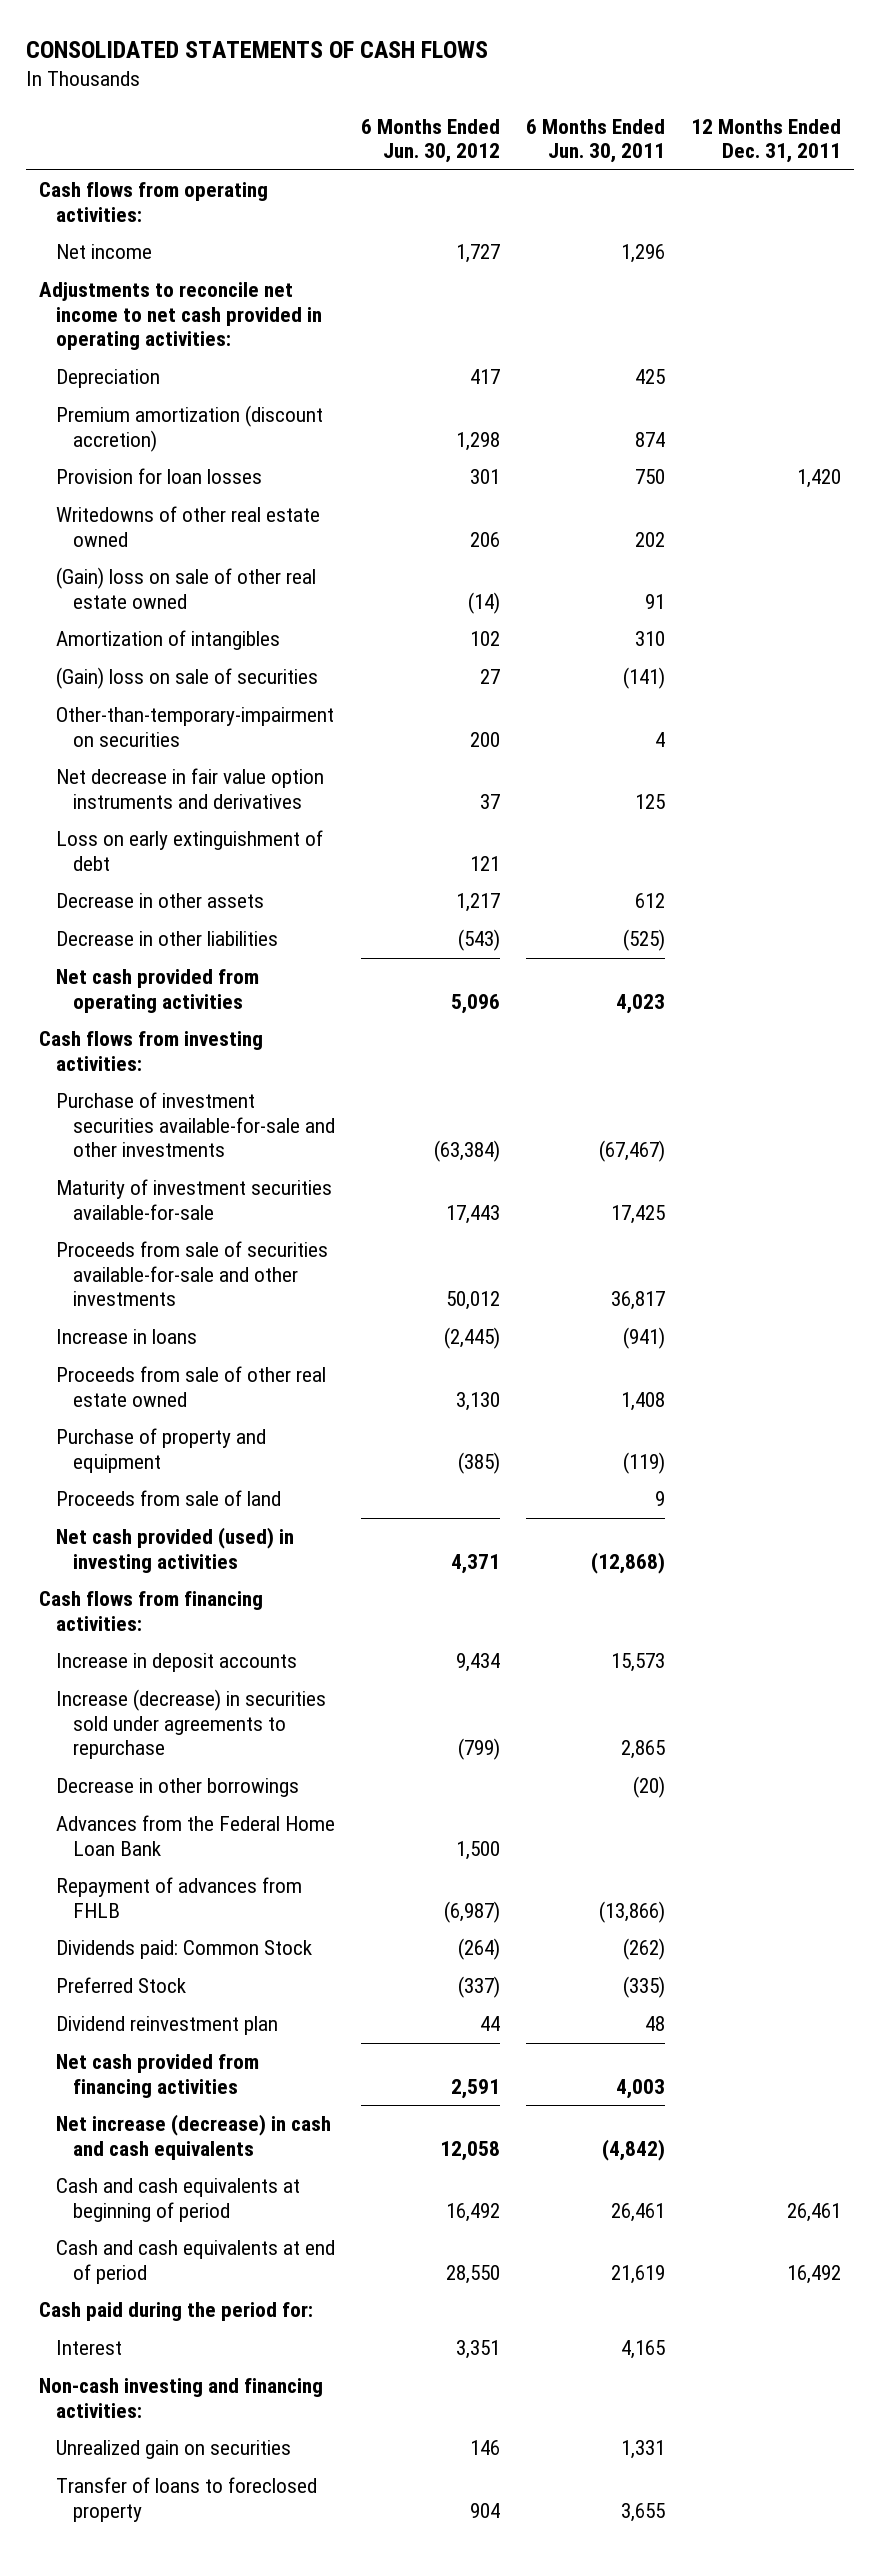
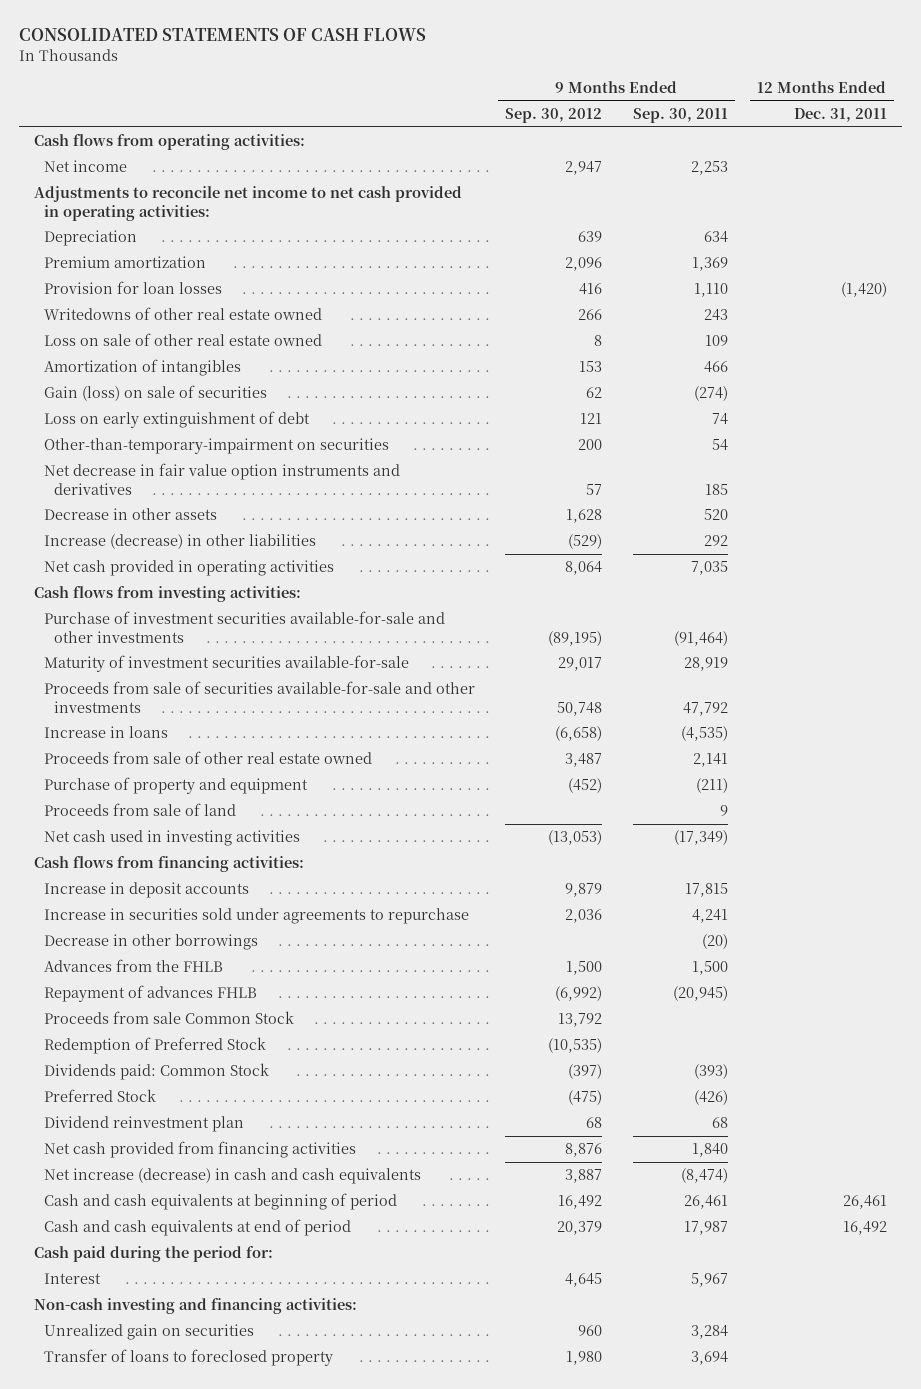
- | 6 Months Ended Jun. 30, 2012 | 6 Months Ended Jun. 30, 2011 | 12 Months Ended Dec. 31, 2011
+ | 9 Months Ended Sep. 30, 2012 | 9 Months Ended Sep. 30, 2011 | 12 Months Ended Dec. 31, 2011
- Premium amortization (discount accretion) | 1,298 | 874 |
- Provision for loan losses | 301 | 750 | 1,420
+ Premium amortization | 2,096 | 1,369 |
+ Provision for loan losses | 416 | 1,110 | (1,420)
- (Gain) loss on sale of other real estate owned | (14) | 91 |
+ Loss on sale of other real estate owned | 8 | 109 |
- (Gain) loss on sale of securities | 27 | (141) |
+ Gain (loss) on sale of securities | 62 | (274) |
moved up: Loss on early extinguishment of debt | 121 | 74 |
- Decrease in other liabilities | (543) | (525) |
- Net cash provided from operating activities | 5,096 | 4,023 |
+ Increase (decrease) in other liabilities | (529) | 292 |
+ Net cash provided in operating activities | 8,064 | 7,035 |
- Net cash provided (used) in investing activities | 4,371 | (12,868) |
+ Net cash used in investing activities | (13,053) | (17,349) |
- Increase (decrease) in securities sold under agreements to repurchase | (799) | 2,865 |
+ Increase in securities sold under agreements to repurchase | 2,036 | 4,241 |
- Advances from the Federal Home Loan Bank | 1,500 | |
- Repayment of advances from FHLB | (6,987) | (13,866) |
+ Advances from the FHLB | 1,500 | 1,500 |
+ Repayment of advances FHLB | (6,992) | (20,945) |
+ Proceeds from sale Common Stock | 13,792 | |
+ Redemption of Preferred Stock | (10,535) | |

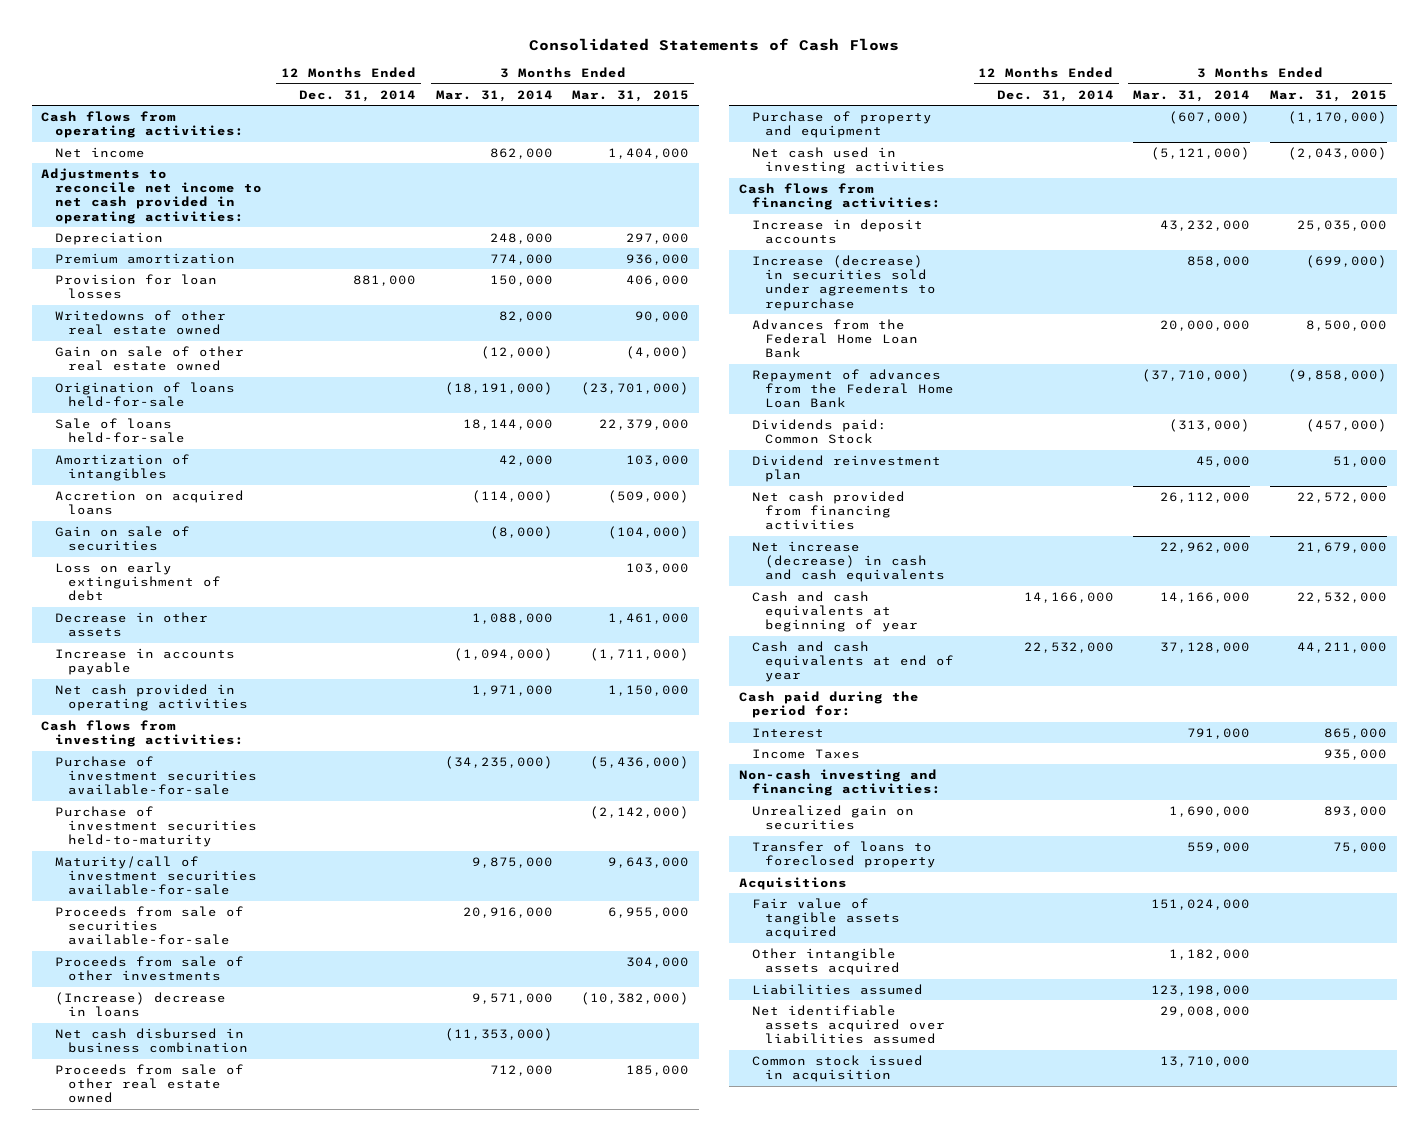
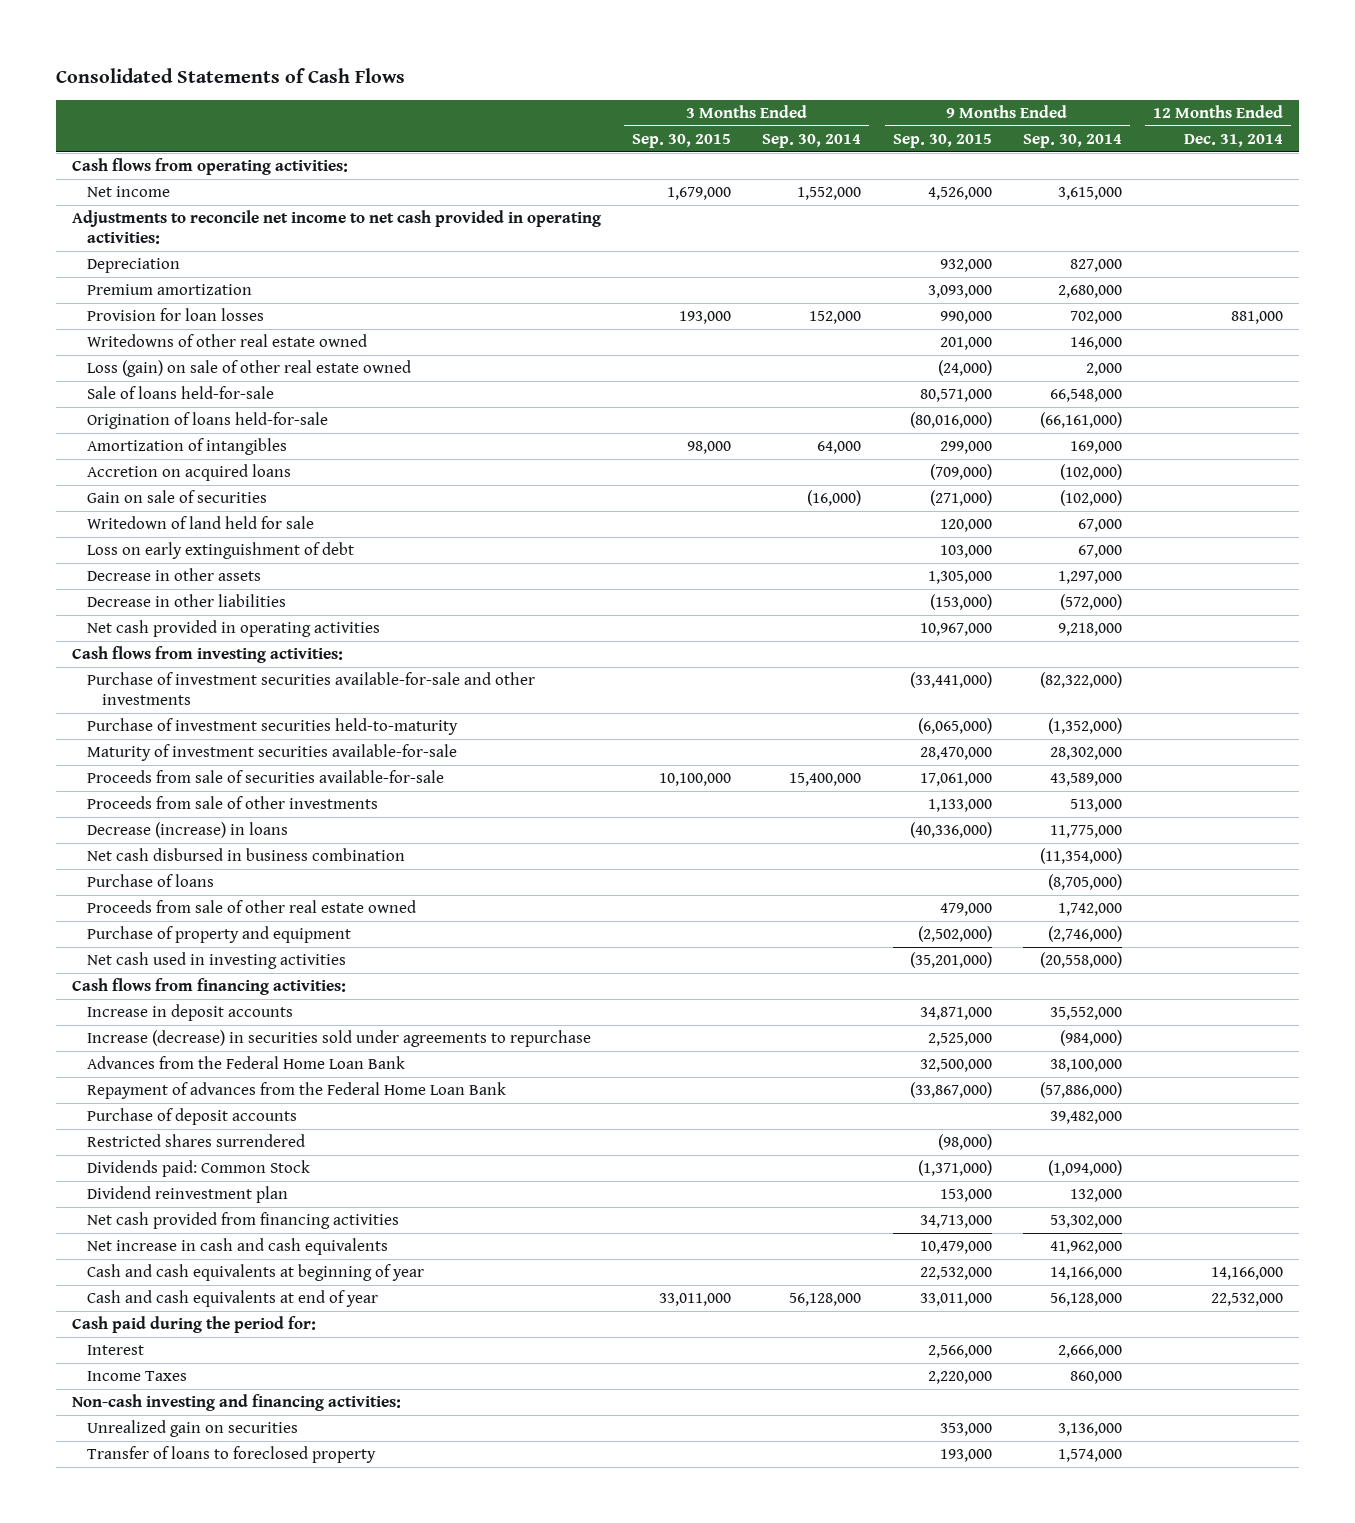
- | 12 Months Ended Dec. 31, 2014 | 3 Months Ended Mar. 31, 2014 | 3 Months Ended Mar. 31, 2015
+ | 3 Months Ended Sep. 30, 2015 | 3 Months Ended Sep. 30, 2014 | 9 Months Ended Sep. 30, 2015 | 9 Months Ended Sep. 30, 2014 | 12 Months Ended Dec. 31, 2014
- Gain on sale of other real estate owned | | (12,000) | (4,000)
+ Loss (gain) on sale of other real estate owned | | | (24,000) | 2,000 |
moved down: Origination of loans held-for-sale | | | (80,016,000) | (66,161,000) |
+ Writedown of land held for sale | | | 120,000 | 67,000 |
- Increase in accounts payable | | (1,094,000) | (1,711,000)
+ Decrease in other liabilities | | | (153,000) | (572,000) |
- Purchase of investment securities available-for-sale | | (34,235,000) | (5,436,000)
+ Purchase of investment securities available-for-sale and other investments | | | (33,441,000) | (82,322,000) |
- Maturity/call of investment securities available-for-sale | | 9,875,000 | 9,643,000
+ Maturity of investment securities available-for-sale | | | 28,470,000 | 28,302,000 |
- (Increase) decrease in loans | | 9,571,000 | (10,382,000)
+ Decrease (increase) in loans | | | (40,336,000) | 11,775,000 |
+ Purchase of loans | | | | (8,705,000) |
+ Purchase of deposit accounts | | | | 39,482,000 |
+ Restricted shares surrendered | | | (98,000) | |
- Net increase (decrease) in cash and cash equivalents | | 22,962,000 | 21,679,000
+ Net increase in cash and cash equivalents | | | 10,479,000 | 41,962,000 |
- Acquisitions
- Fair value of tangible assets acquired | | 151,024,000 |
- Other intangible assets acquired | | 1,182,000 |
- Liabilities assumed | | 123,198,000 |
- Net identifiable assets acquired over liabilities assumed | | 29,008,000 |
- Common stock issued in acquisition | | 13,710,000 |

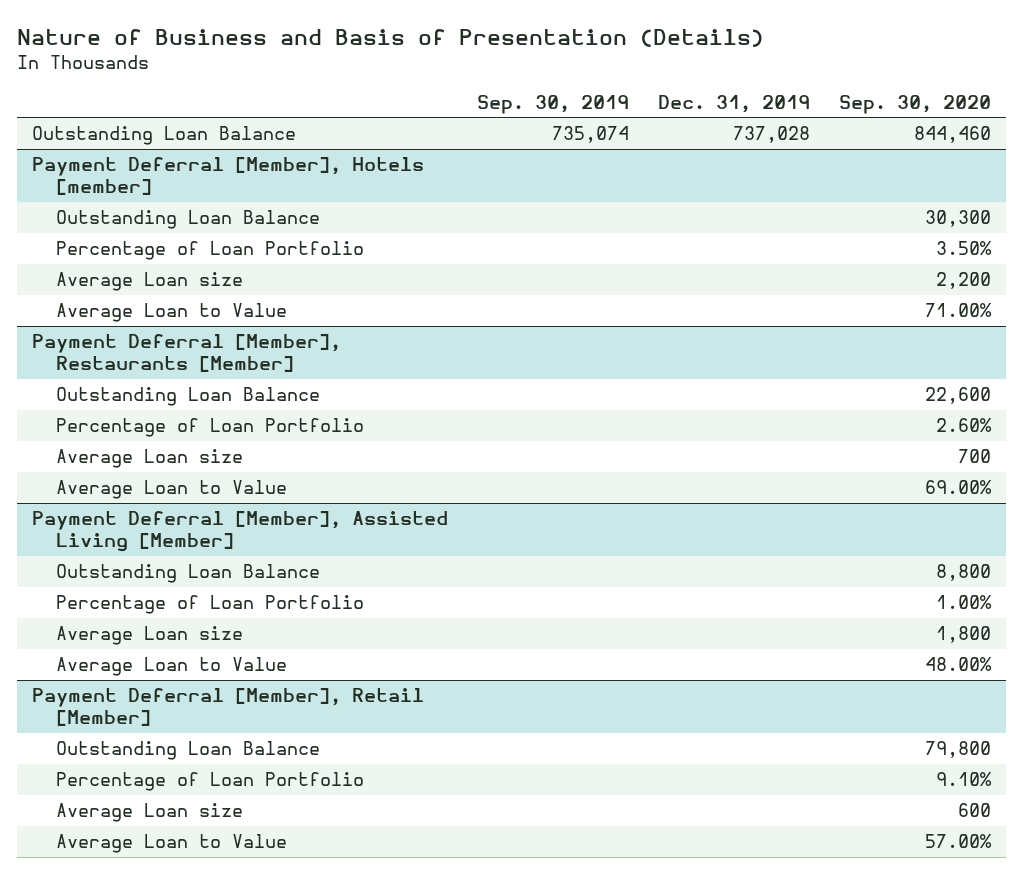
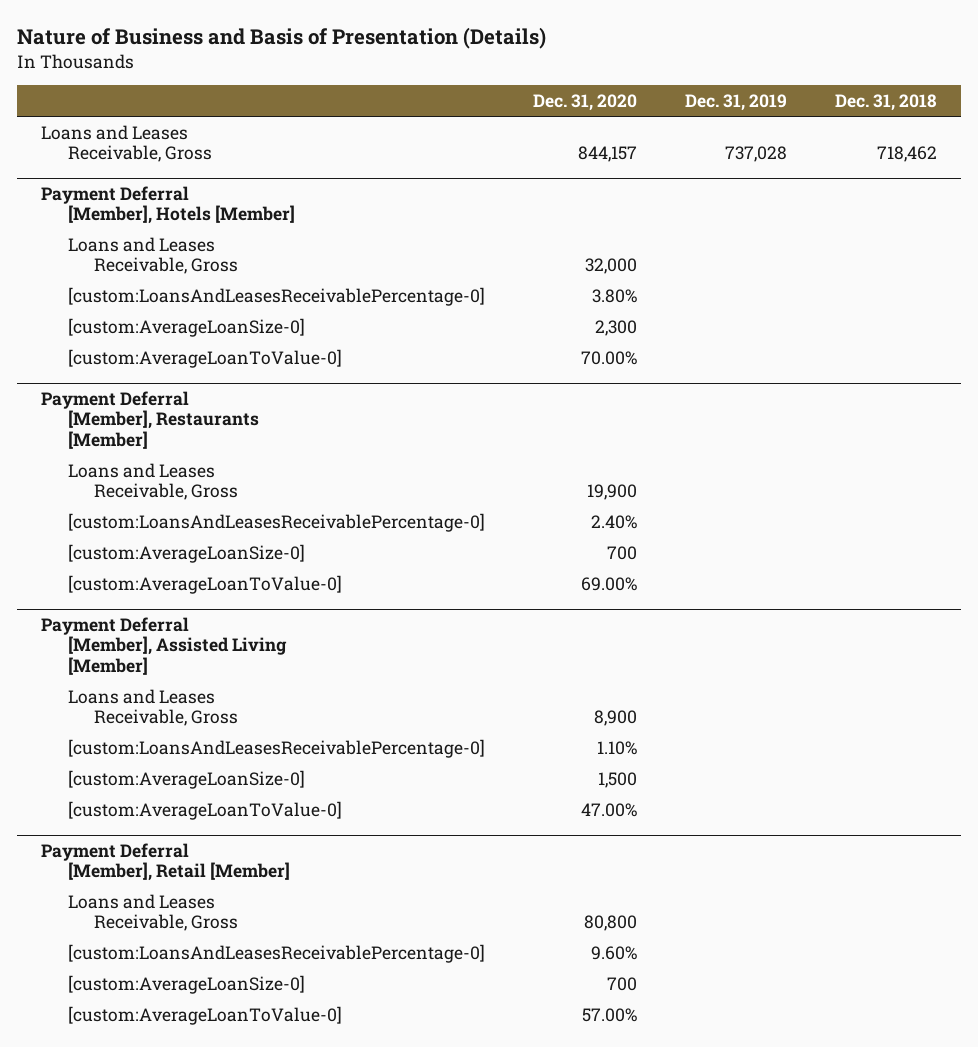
- | Sep. 30, 2019 | Dec. 31, 2019 | Sep. 30, 2020
+ | Dec. 31, 2020 | Dec. 31, 2019 | Dec. 31, 2018
- Outstanding Loan Balance | 735,074 | 737,028 | 844,460
- Payment Deferral [Member], Hotels [member]
- Outstanding Loan Balance | | | 30,300
- Percentage of Loan Portfolio | | | 3.50%
- Average Loan size | | | 2,200
- Average Loan to Value | | | 71.00%
+ Loans and Leases Receivable, Gross | 844,157 | 737,028 | 718,462
+ Payment Deferral [Member], Hotels [Member]
+ Loans and Leases Receivable, Gross | 32,000 | |
+ [custom:LoansAndLeasesReceivablePercentage-0] | 3.80% | |
+ [custom:AverageLoanSize-0] | 2,300 | |
+ [custom:AverageLoanToValue-0] | 70.00% | |
@ Payment Deferral [Member], Restaurants [Member]
- Outstanding Loan Balance | | | 22,600
- Percentage of Loan Portfolio | | | 2.60%
- Average Loan size | | | 700
- Average Loan to Value | | | 69.00%
+ Loans and Leases Receivable, Gross | 19,900 | |
+ [custom:LoansAndLeasesReceivablePercentage-0] | 2.40% | |
+ [custom:AverageLoanSize-0] | 700 | |
+ [custom:AverageLoanToValue-0] | 69.00% | |
@ Payment Deferral [Member], Assisted Living [Member]
- Outstanding Loan Balance | | | 8,800
- Percentage of Loan Portfolio | | | 1.00%
- Average Loan size | | | 1,800
- Average Loan to Value | | | 48.00%
+ Loans and Leases Receivable, Gross | 8,900 | |
+ [custom:LoansAndLeasesReceivablePercentage-0] | 1.10% | |
+ [custom:AverageLoanSize-0] | 1,500 | |
+ [custom:AverageLoanToValue-0] | 47.00% | |
@ Payment Deferral [Member], Retail [Member]
- Outstanding Loan Balance | | | 79,800
- Percentage of Loan Portfolio | | | 9.10%
- Average Loan size | | | 600
- Average Loan to Value | | | 57.00%
+ Loans and Leases Receivable, Gross | 80,800 | |
+ [custom:LoansAndLeasesReceivablePercentage-0] | 9.60% | |
+ [custom:AverageLoanSize-0] | 700 | |
+ [custom:AverageLoanToValue-0] | 57.00% | |

